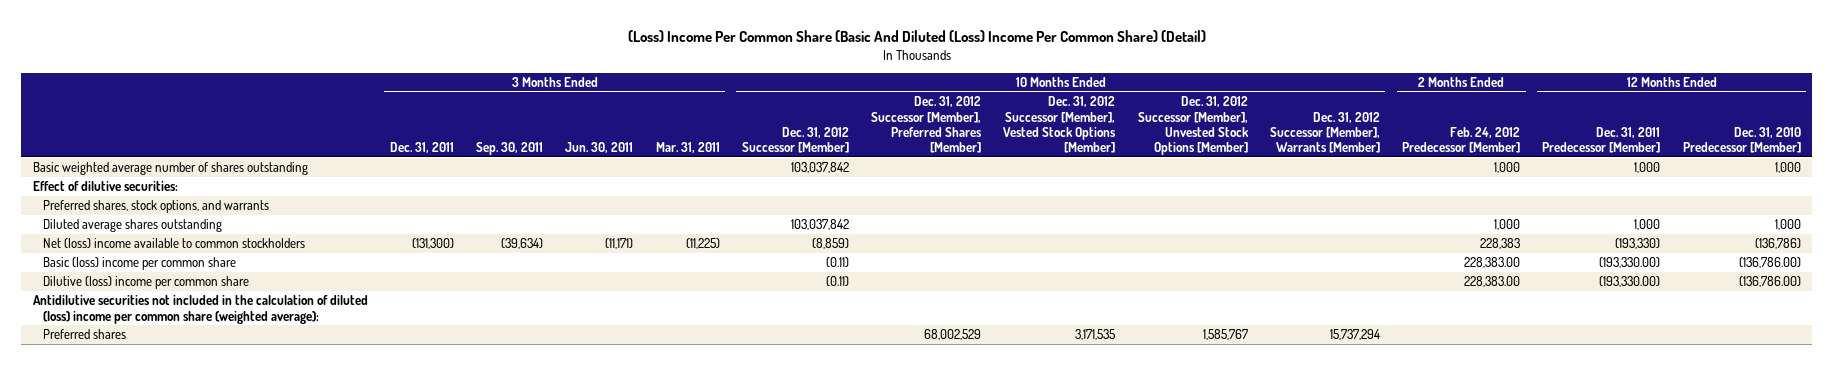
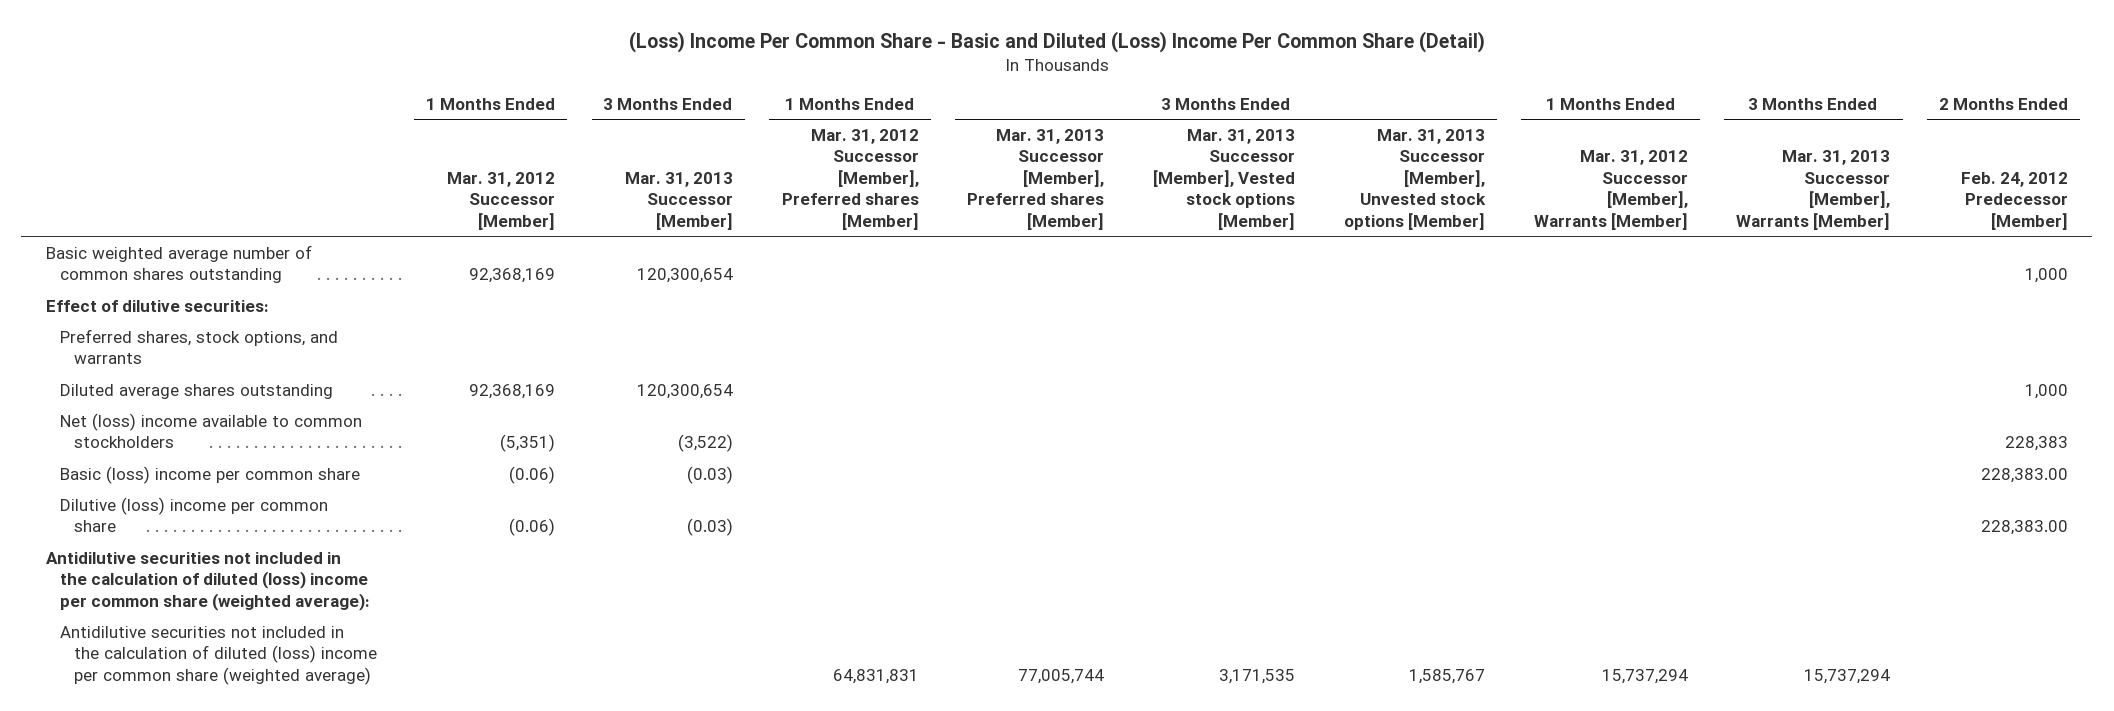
- (Loss) Income Per Common Share (Basic And Diluted (Loss) Income Per Common Share) (Detail)
+ (Loss) Income Per Common Share - Basic and Diluted (Loss) Income Per Common Share (Detail)
- | 3 Months Ended Dec. 31, 2011 | 3 Months Ended Sep. 30, 2011 | 3 Months Ended Jun. 30, 2011 | 3 Months Ended Mar. 31, 2011 | 10 Months Ended Dec. 31, 2012 Successor [Member] | 10 Months Ended Dec. 31, 2012 Successor [Member], Preferred Shares [Member] | 10 Months Ended Dec. 31, 2012 Successor [Member], Vested Stock Options [Member] | 10 Months Ended Dec. 31, 2012 Successor [Member], Unvested Stock Options [Member] | 10 Months Ended Dec. 31, 2012 Successor [Member], Warrants [Member] | 2 Months Ended Feb. 24, 2012 Predecessor [Member] | 12 Months Ended Dec. 31, 2011 Predecessor [Member] | 12 Months Ended Dec. 31, 2010 Predecessor [Member]
+ | 1 Months Ended Mar. 31, 2012 Successor [Member] | 3 Months Ended Mar. 31, 2013 Successor [Member] | 1 Months Ended Mar. 31, 2012 Successor [Member], Preferred shares [Member] | 3 Months Ended Mar. 31, 2013 Successor [Member], Preferred shares [Member] | 3 Months Ended Mar. 31, 2013 Successor [Member], Vested stock options [Member] | 3 Months Ended Mar. 31, 2013 Successor [Member], Unvested stock options [Member] | 1 Months Ended Mar. 31, 2012 Successor [Member], Warrants [Member] | 3 Months Ended Mar. 31, 2013 Successor [Member], Warrants [Member] | 2 Months Ended Feb. 24, 2012 Predecessor [Member]
- Basic weighted average number of shares outstanding | | | | | 103,037,842 | | | | | 1,000 | 1,000 | 1,000
+ Basic weighted average number of common shares outstanding | 92,368,169 | 120,300,654 | | | | | | | 1,000
- Preferred shares | | | | | | 68,002,529 | 3,171,535 | 1,585,767 | 15,737,294 | | |
+ Antidilutive securities not included in the calculation of diluted (loss) income per common share (weighted average) | | | 64,831,831 | 77,005,744 | 3,171,535 | 1,585,767 | 15,737,294 | 15,737,294 |

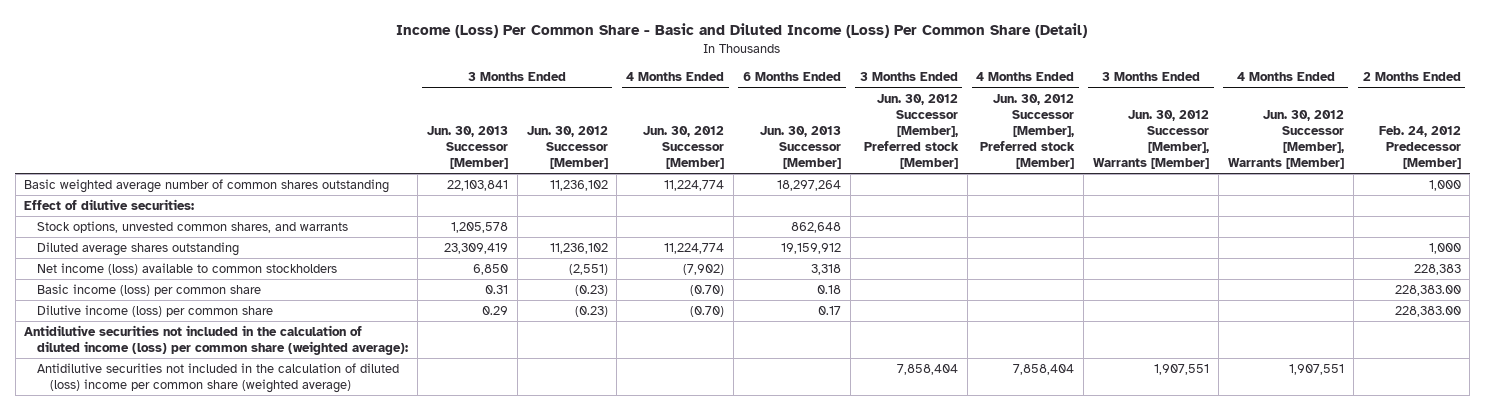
- (Loss) Income Per Common Share - Basic and Diluted (Loss) Income Per Common Share (Detail)
+ Income (Loss) Per Common Share - Basic and Diluted Income (Loss) Per Common Share (Detail)
- | 1 Months Ended Mar. 31, 2012 Successor [Member] | 3 Months Ended Mar. 31, 2013 Successor [Member] | 1 Months Ended Mar. 31, 2012 Successor [Member], Preferred shares [Member] | 3 Months Ended Mar. 31, 2013 Successor [Member], Preferred shares [Member] | 3 Months Ended Mar. 31, 2013 Successor [Member], Vested stock options [Member] | 3 Months Ended Mar. 31, 2013 Successor [Member], Unvested stock options [Member] | 1 Months Ended Mar. 31, 2012 Successor [Member], Warrants [Member] | 3 Months Ended Mar. 31, 2013 Successor [Member], Warrants [Member] | 2 Months Ended Feb. 24, 2012 Predecessor [Member]
+ | 3 Months Ended Jun. 30, 2013 Successor [Member] | 3 Months Ended Jun. 30, 2012 Successor [Member] | 4 Months Ended Jun. 30, 2012 Successor [Member] | 6 Months Ended Jun. 30, 2013 Successor [Member] | 3 Months Ended Jun. 30, 2012 Successor [Member], Preferred stock [Member] | 4 Months Ended Jun. 30, 2012 Successor [Member], Preferred stock [Member] | 3 Months Ended Jun. 30, 2012 Successor [Member], Warrants [Member] | 4 Months Ended Jun. 30, 2012 Successor [Member], Warrants [Member] | 2 Months Ended Feb. 24, 2012 Predecessor [Member]
- Preferred shares, stock options, and warrants
+ Stock options, unvested common shares, and warrants | 1,205,578 | | | 862,648 | | | | |
- Net (loss) income available to common stockholders | (5,351) | (3,522) | | | | | | | 228,383
- Basic (loss) income per common share | (0.06) | (0.03) | | | | | | | 228,383.00
- Dilutive (loss) income per common share | (0.06) | (0.03) | | | | | | | 228,383.00
- Antidilutive securities not included in the calculation of diluted (loss) income per common share (weighted average):
+ Net income (loss) available to common stockholders | 6,850 | (2,551) | (7,902) | 3,318 | | | | | 228,383
+ Basic income (loss) per common share | 0.31 | (0.23) | (0.70) | 0.18 | | | | | 228,383.00
+ Dilutive income (loss) per common share | 0.29 | (0.23) | (0.70) | 0.17 | | | | | 228,383.00
+ Antidilutive securities not included in the calculation of diluted income (loss) per common share (weighted average):

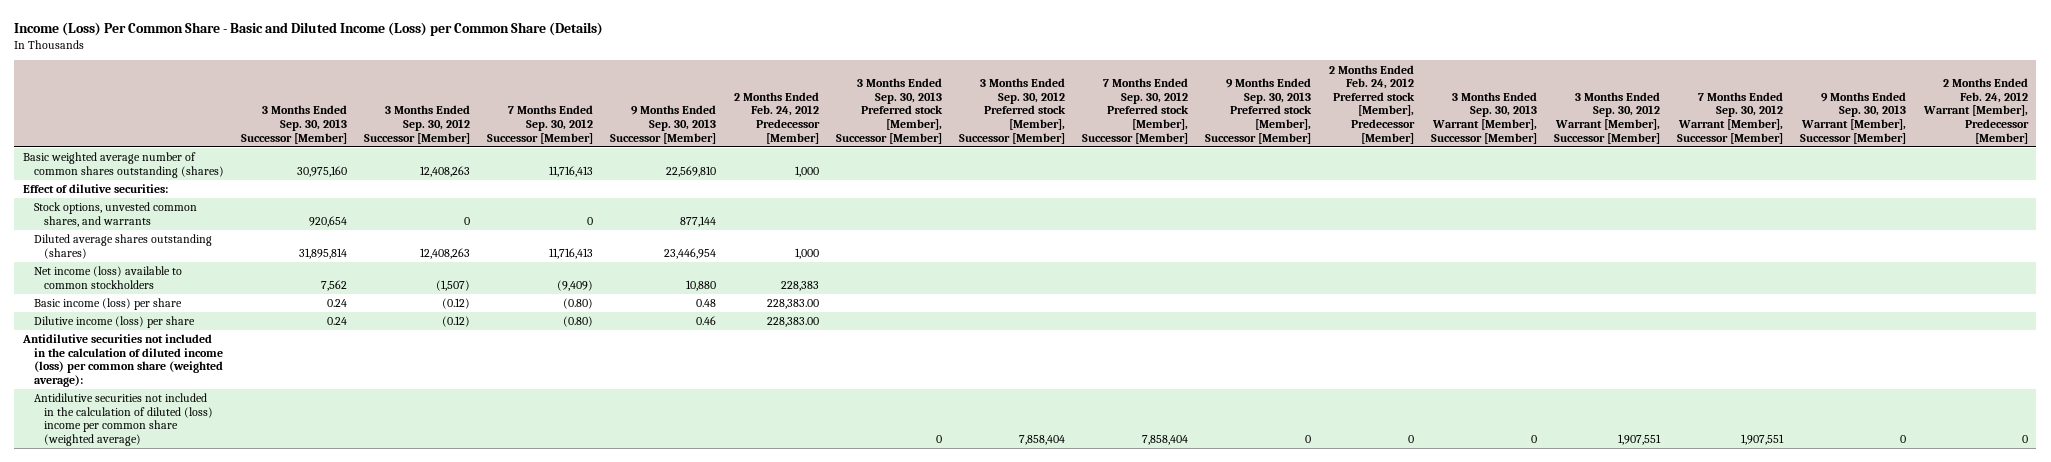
- Income (Loss) Per Common Share - Basic and Diluted Income (Loss) Per Common Share (Detail)
+ Income (Loss) Per Common Share - Basic and Diluted Income (Loss) per Common Share (Details)
- | 3 Months Ended Jun. 30, 2013 Successor [Member] | 3 Months Ended Jun. 30, 2012 Successor [Member] | 4 Months Ended Jun. 30, 2012 Successor [Member] | 6 Months Ended Jun. 30, 2013 Successor [Member] | 3 Months Ended Jun. 30, 2012 Successor [Member], Preferred stock [Member] | 4 Months Ended Jun. 30, 2012 Successor [Member], Preferred stock [Member] | 3 Months Ended Jun. 30, 2012 Successor [Member], Warrants [Member] | 4 Months Ended Jun. 30, 2012 Successor [Member], Warrants [Member] | 2 Months Ended Feb. 24, 2012 Predecessor [Member]
+ | 3 Months Ended Sep. 30, 2013 Successor [Member] | 3 Months Ended Sep. 30, 2012 Successor [Member] | 7 Months Ended Sep. 30, 2012 Successor [Member] | 9 Months Ended Sep. 30, 2013 Successor [Member] | 2 Months Ended Feb. 24, 2012 Predecessor [Member] | 3 Months Ended Sep. 30, 2013 Preferred stock [Member], Successor [Member] | 3 Months Ended Sep. 30, 2012 Preferred stock [Member], Successor [Member] | 7 Months Ended Sep. 30, 2012 Preferred stock [Member], Successor [Member] | 9 Months Ended Sep. 30, 2013 Preferred stock [Member], Successor [Member] | 2 Months Ended Feb. 24, 2012 Preferred stock [Member], Predecessor [Member] | 3 Months Ended Sep. 30, 2013 Warrant [Member], Successor [Member] | 3 Months Ended Sep. 30, 2012 Warrant [Member], Successor [Member] | 7 Months Ended Sep. 30, 2012 Warrant [Member], Successor [Member] | 9 Months Ended Sep. 30, 2013 Warrant [Member], Successor [Member] | 2 Months Ended Feb. 24, 2012 Warrant [Member], Predecessor [Member]
- Basic weighted average number of common shares outstanding | 22,103,841 | 11,236,102 | 11,224,774 | 18,297,264 | | | | | 1,000
+ Basic weighted average number of common shares outstanding (shares) | 30,975,160 | 12,408,263 | 11,716,413 | 22,569,810 | 1,000 | | | | | | | | | |
- Diluted average shares outstanding | 23,309,419 | 11,236,102 | 11,224,774 | 19,159,912 | | | | | 1,000
+ Diluted average shares outstanding (shares) | 31,895,814 | 12,408,263 | 11,716,413 | 23,446,954 | 1,000 | | | | | | | | | |
- Basic income (loss) per common share | 0.31 | (0.23) | (0.70) | 0.18 | | | | | 228,383.00
- Dilutive income (loss) per common share | 0.29 | (0.23) | (0.70) | 0.17 | | | | | 228,383.00
+ Basic income (loss) per share | 0.24 | (0.12) | (0.80) | 0.48 | 228,383.00 | | | | | | | | | |
+ Dilutive income (loss) per share | 0.24 | (0.12) | (0.80) | 0.46 | 228,383.00 | | | | | | | | | |

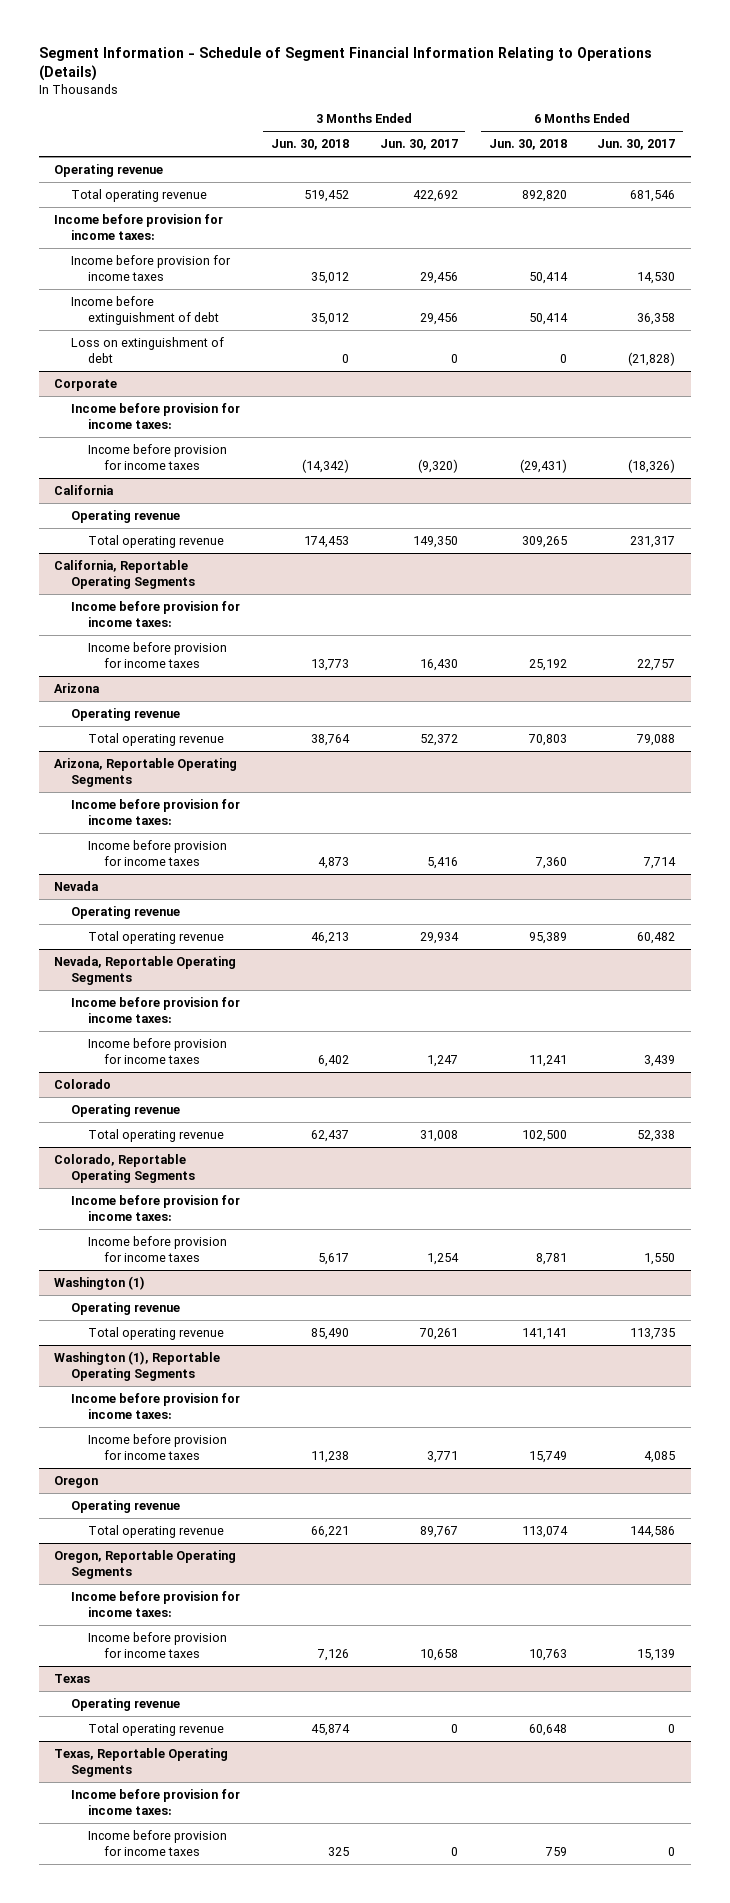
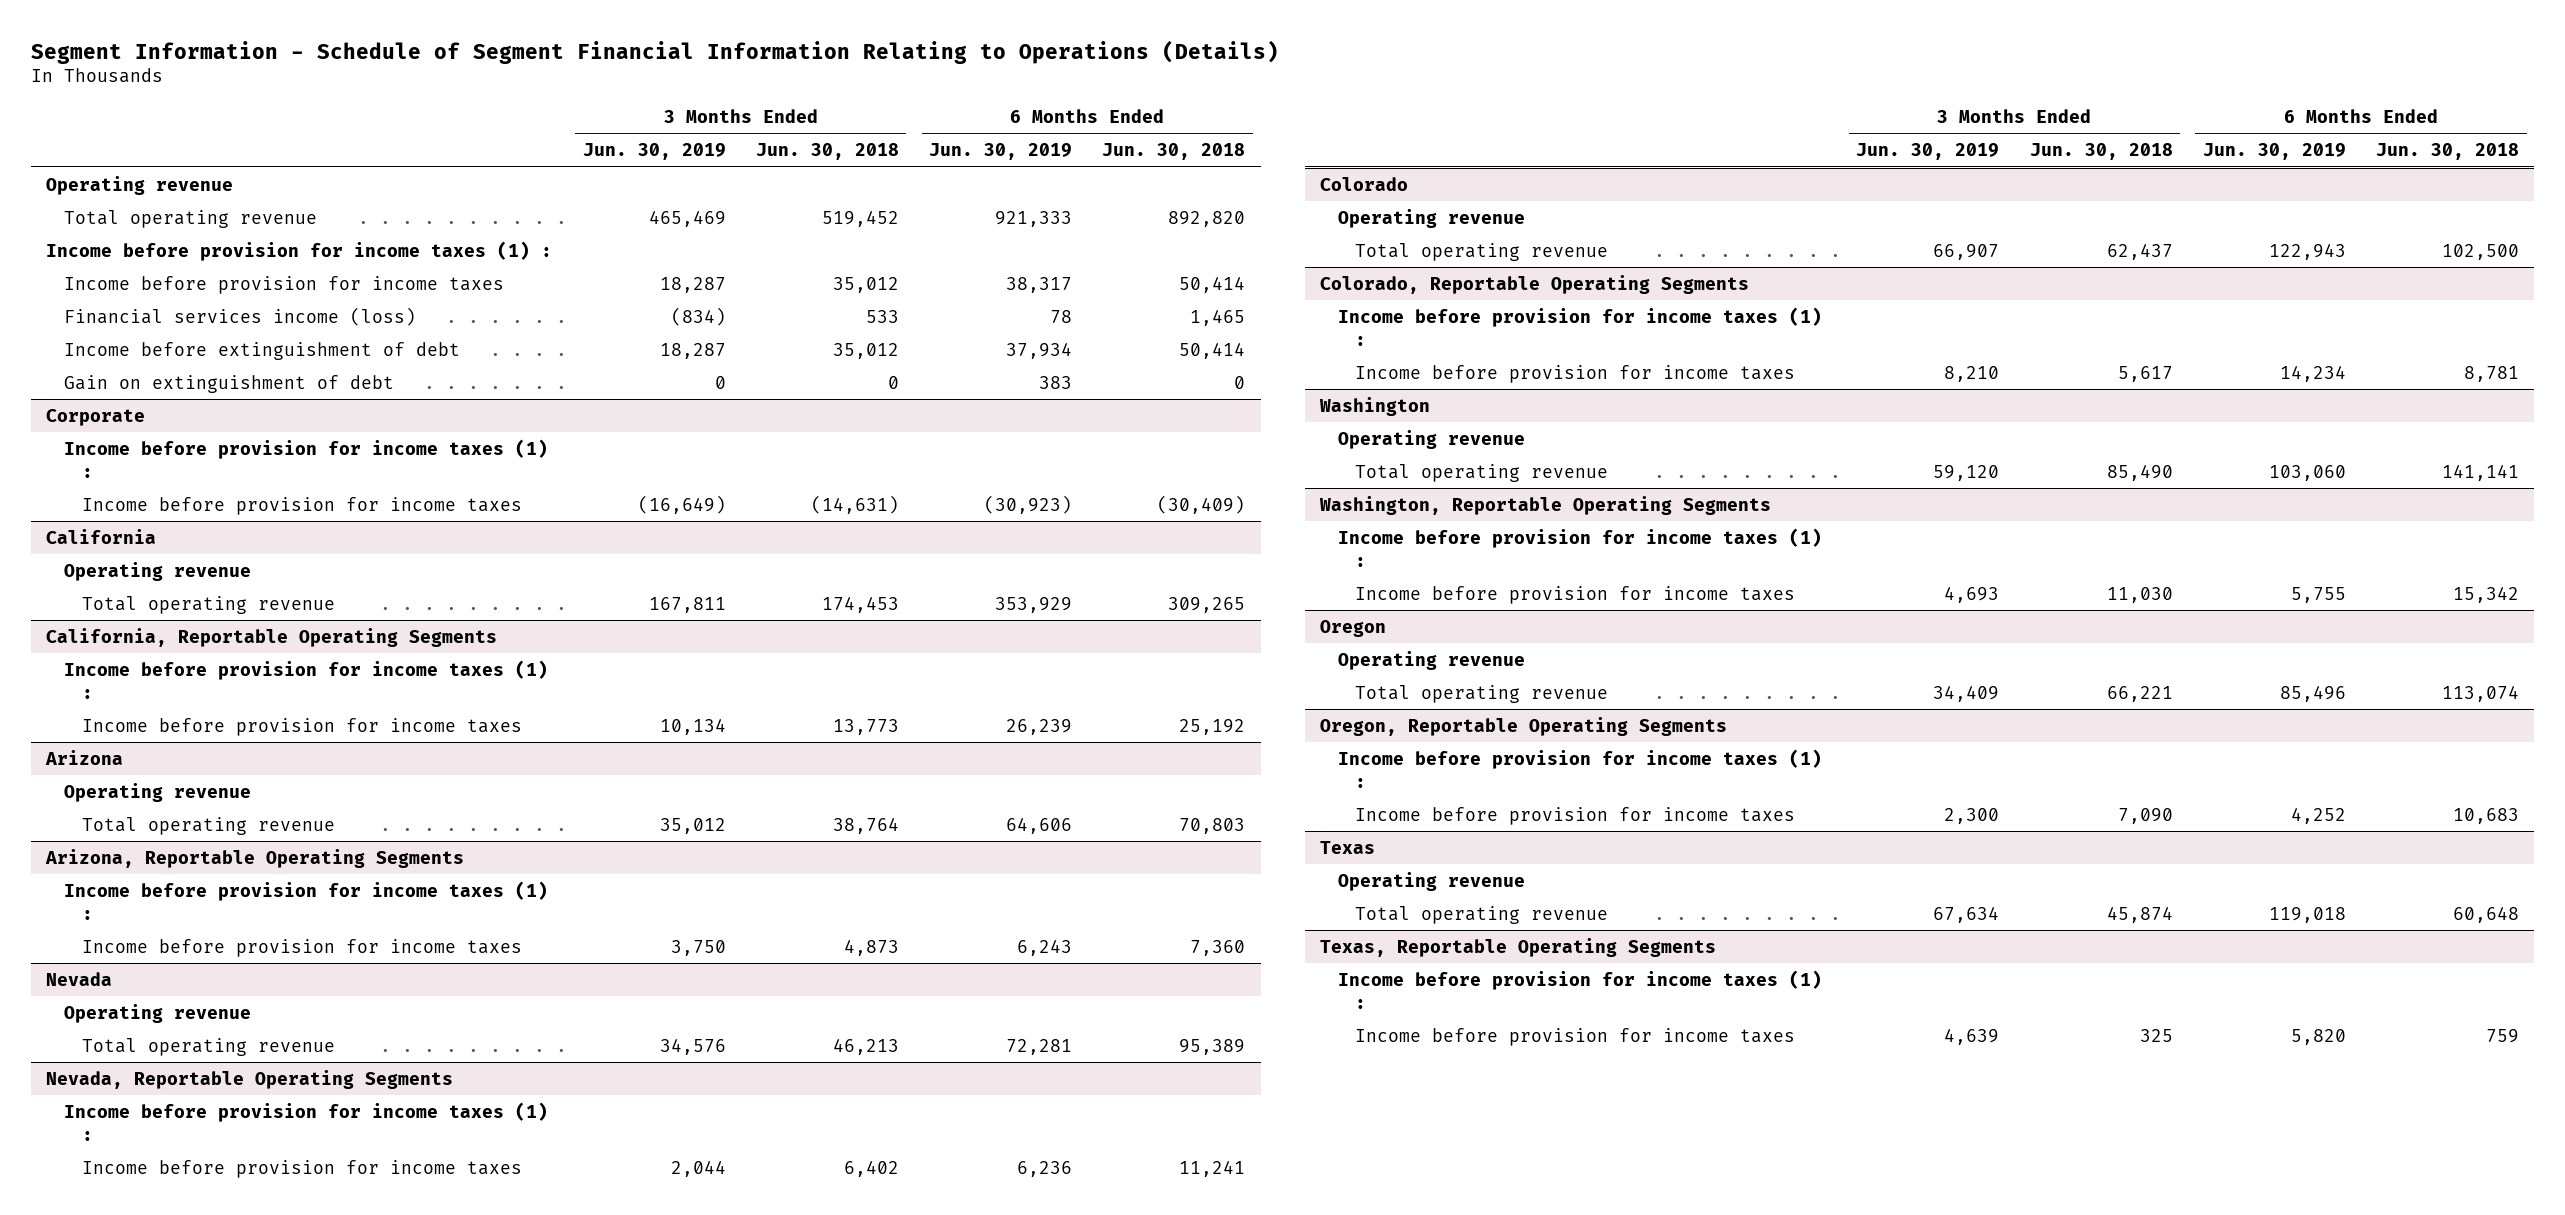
- | 3 Months Ended Jun. 30, 2018 | 3 Months Ended Jun. 30, 2017 | 6 Months Ended Jun. 30, 2018 | 6 Months Ended Jun. 30, 2017
+ | 3 Months Ended Jun. 30, 2019 | 3 Months Ended Jun. 30, 2018 | 6 Months Ended Jun. 30, 2019 | 6 Months Ended Jun. 30, 2018
- Income before provision for income taxes:
+ Income before provision for income taxes (1) :
+ Financial services income (loss) | (834) | 533 | 78 | 1,465
- Loss on extinguishment of debt | 0 | 0 | 0 | (21,828)
+ Gain on extinguishment of debt | 0 | 0 | 383 | 0
@ Corporate
- Income before provision for income taxes:
- Income before provision for income taxes | (14,342) | (9,320) | (29,431) | (18,326)
+ Income before provision for income taxes (1) :
+ Income before provision for income taxes | (16,649) | (14,631) | (30,923) | (30,409)
@ California, Reportable Operating Segments
- Income before provision for income taxes:
+ Income before provision for income taxes (1) :
@ Arizona, Reportable Operating Segments
- Income before provision for income taxes:
+ Income before provision for income taxes (1) :
@ Nevada, Reportable Operating Segments
- Income before provision for income taxes:
+ Income before provision for income taxes (1) :
@ Colorado, Reportable Operating Segments
- Income before provision for income taxes:
+ Income before provision for income taxes (1) :
- Washington (1)
+ Washington
- Washington (1), Reportable Operating Segments
- Income before provision for income taxes:
- Income before provision for income taxes | 11,238 | 3,771 | 15,749 | 4,085
+ Washington, Reportable Operating Segments
+ Income before provision for income taxes (1) :
+ Income before provision for income taxes | 4,693 | 11,030 | 5,755 | 15,342
@ Oregon, Reportable Operating Segments
- Income before provision for income taxes:
- Income before provision for income taxes | 7,126 | 10,658 | 10,763 | 15,139
+ Income before provision for income taxes (1) :
+ Income before provision for income taxes | 2,300 | 7,090 | 4,252 | 10,683
@ Texas, Reportable Operating Segments
- Income before provision for income taxes:
+ Income before provision for income taxes (1) :

